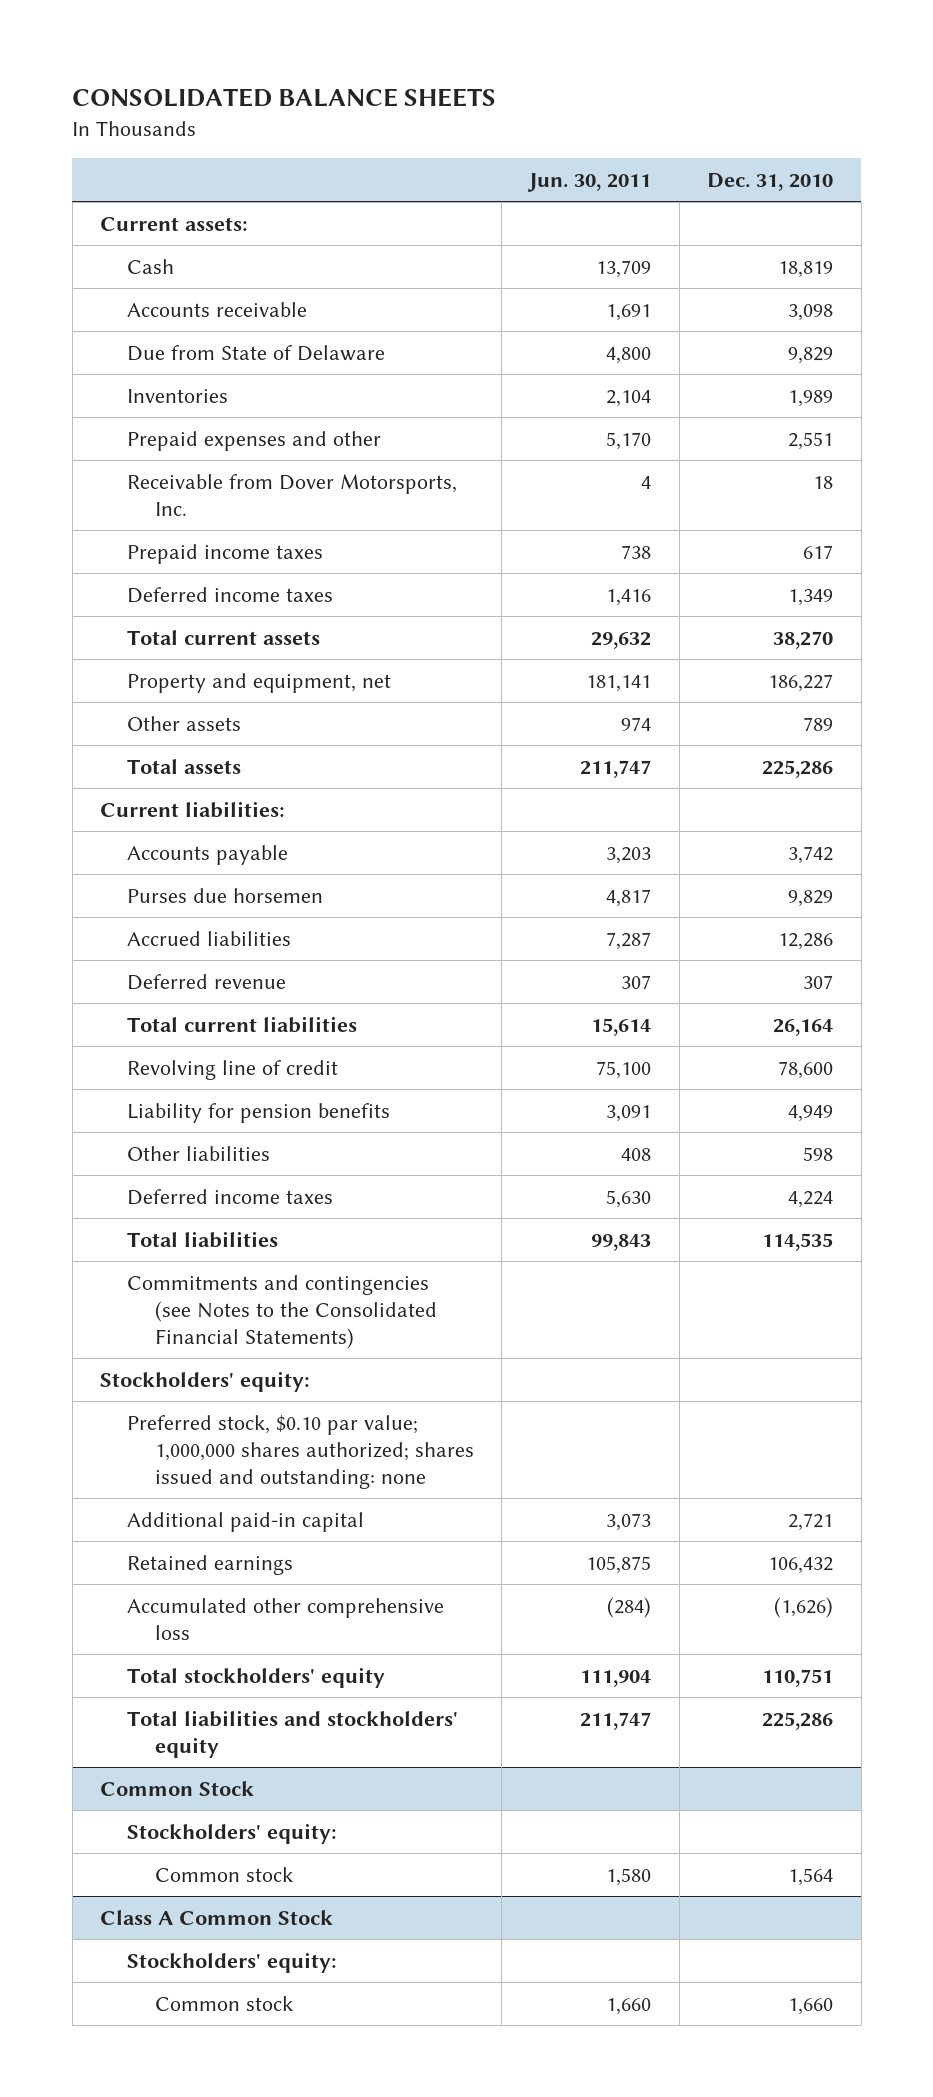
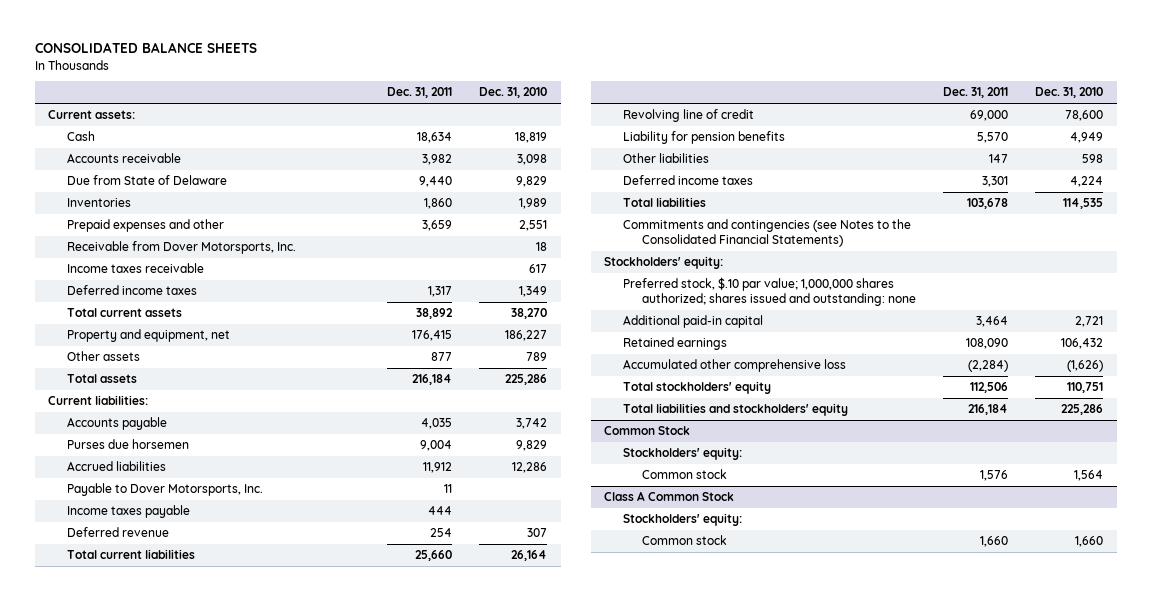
- | Jun. 30, 2011 | Dec. 31, 2010
+ | Dec. 31, 2011 | Dec. 31, 2010
- Prepaid income taxes | 738 | 617
+ Income taxes receivable | | 617
+ Payable to Dover Motorsports, Inc. | 11 |
+ Income taxes payable | 444 |
- Preferred stock, $0.10 par value; 1,000,000 shares authorized; shares issued and outstanding: none
+ Preferred stock, $.10 par value; 1,000,000 shares authorized; shares issued and outstanding: none

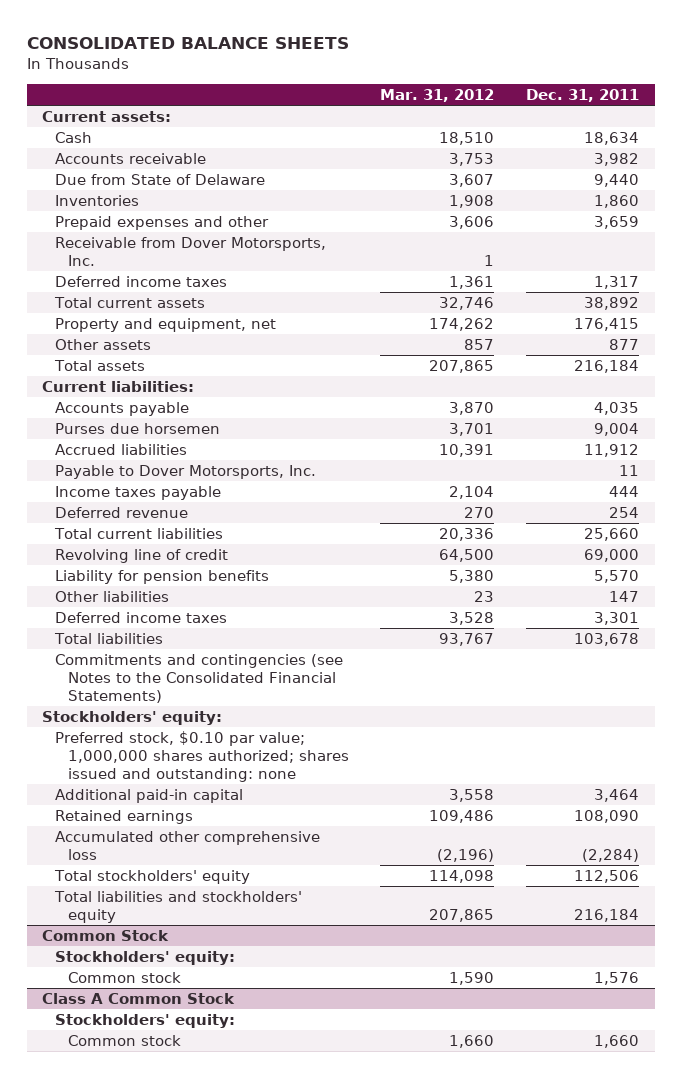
- | Dec. 31, 2011 | Dec. 31, 2010
+ | Mar. 31, 2012 | Dec. 31, 2011
- Income taxes receivable | | 617
- Preferred stock, $.10 par value; 1,000,000 shares authorized; shares issued and outstanding: none
+ Preferred stock, $0.10 par value; 1,000,000 shares authorized; shares issued and outstanding: none

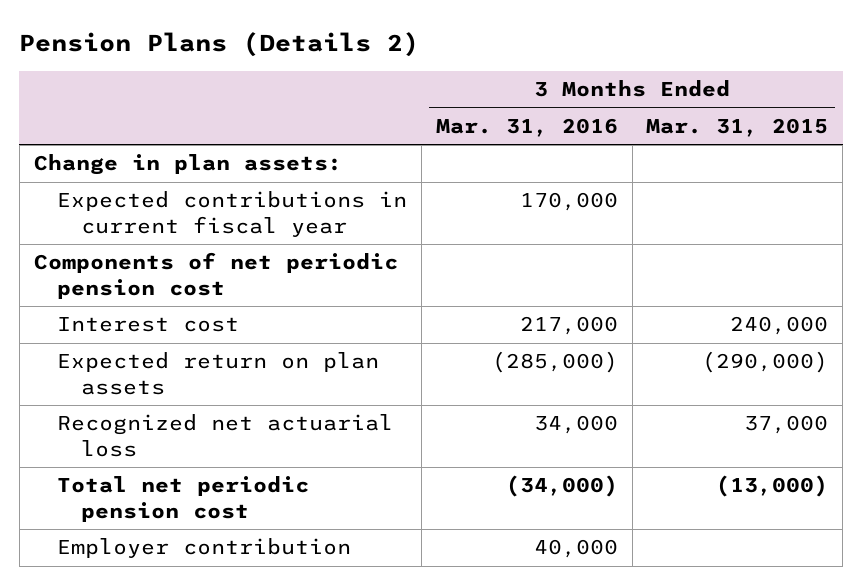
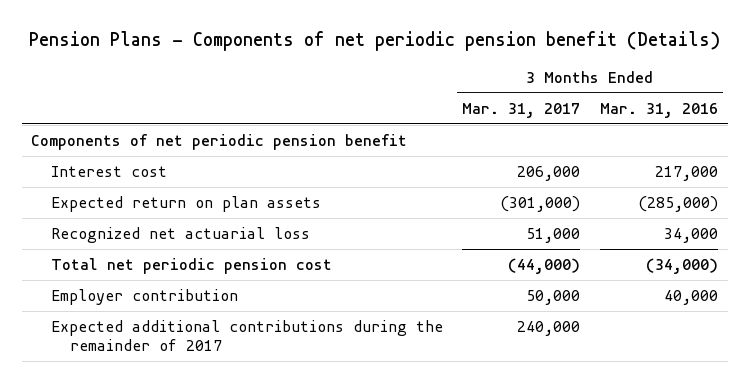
- Pension Plans (Details 2)
+ Pension Plans - Components of net periodic pension benefit (Details)
- | 3 Months Ended Mar. 31, 2016 | 3 Months Ended Mar. 31, 2015
+ | 3 Months Ended Mar. 31, 2017 | 3 Months Ended Mar. 31, 2016
- Change in plan assets:
- Expected contributions in current fiscal year | 170,000 |
- Components of net periodic pension cost
+ Components of net periodic pension benefit
+ Expected additional contributions during the remainder of 2017 | 240,000 |

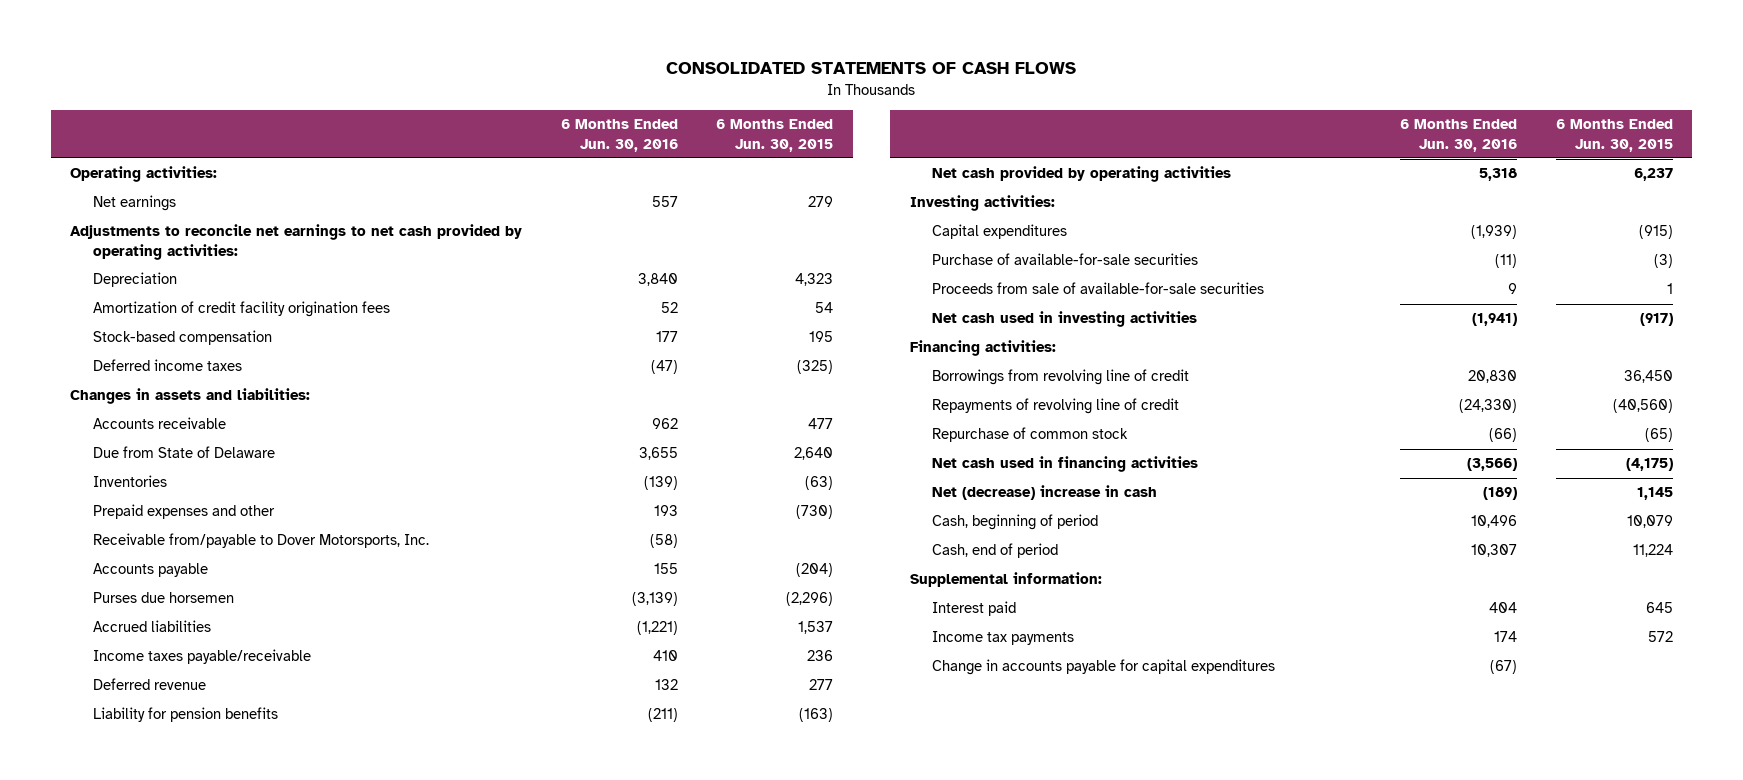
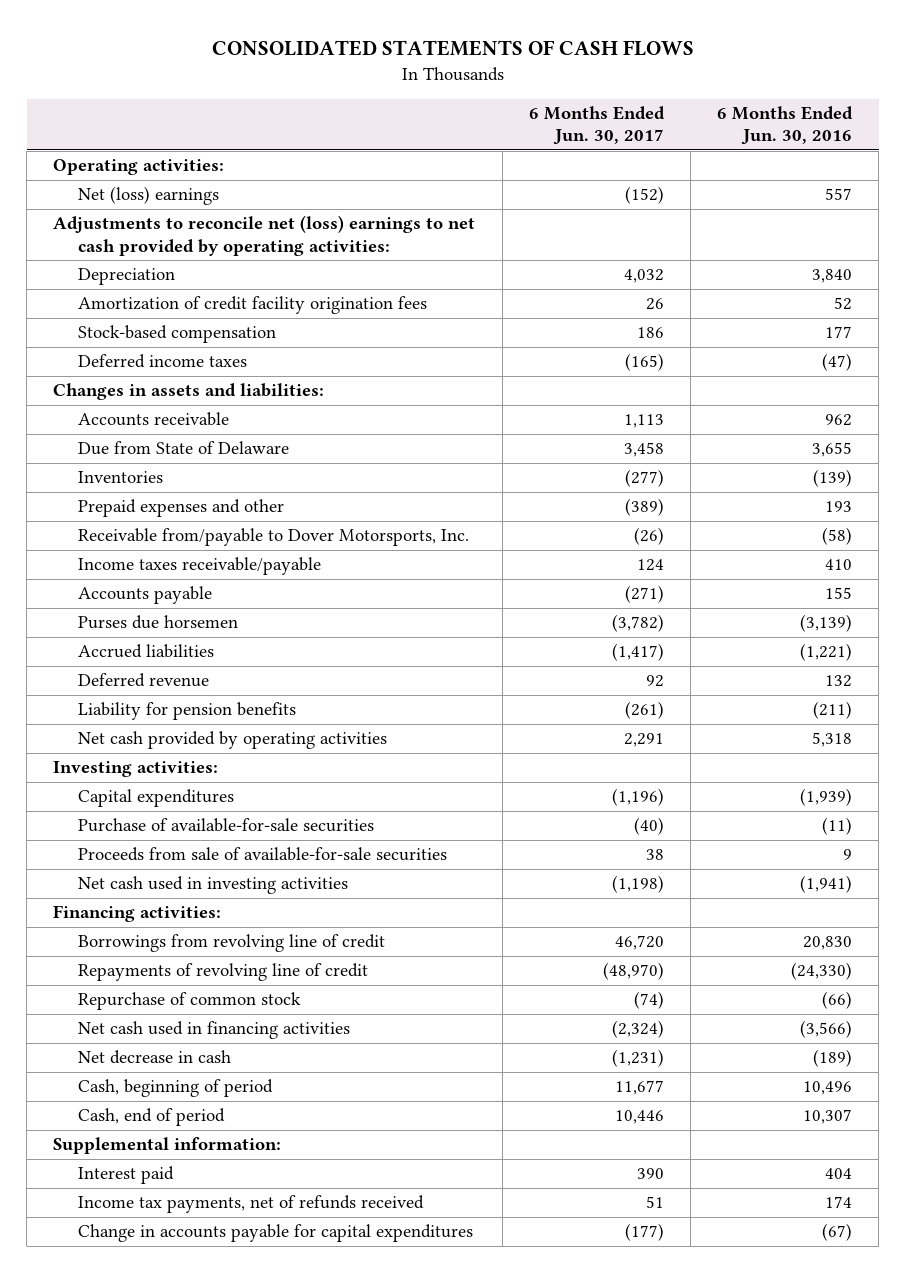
- | 6 Months Ended Jun. 30, 2016 | 6 Months Ended Jun. 30, 2015
+ | 6 Months Ended Jun. 30, 2017 | 6 Months Ended Jun. 30, 2016
- Net earnings | 557 | 279
- Adjustments to reconcile net earnings to net cash provided by operating activities:
+ Net (loss) earnings | (152) | 557
+ Adjustments to reconcile net (loss) earnings to net cash provided by operating activities:
+ Income taxes receivable/payable | 124 | 410
- Income taxes payable/receivable | 410 | 236
- Net (decrease) increase in cash | (189) | 1,145
+ Net decrease in cash | (1,231) | (189)
- Income tax payments | 174 | 572
+ Income tax payments, net of refunds received | 51 | 174

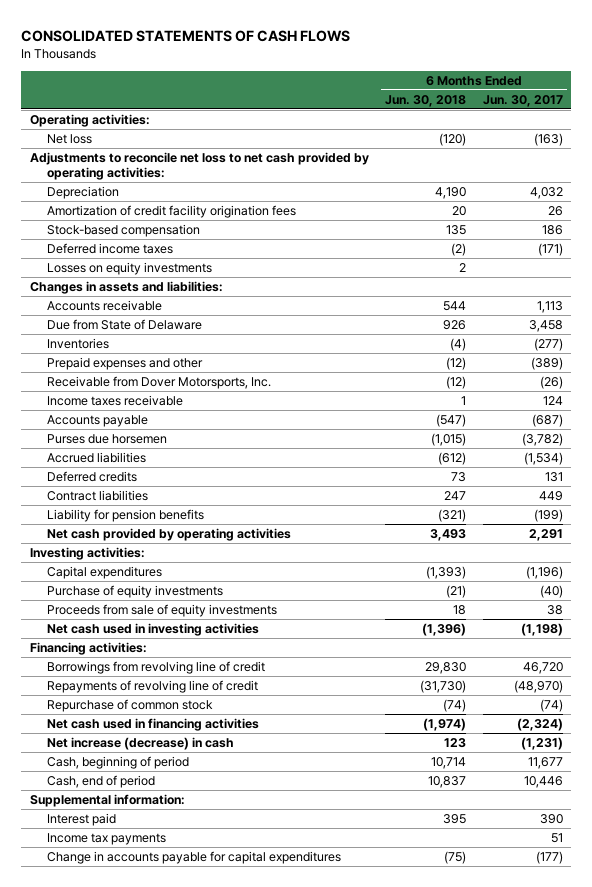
- | 6 Months Ended Jun. 30, 2017 | 6 Months Ended Jun. 30, 2016
+ | 6 Months Ended Jun. 30, 2018 | 6 Months Ended Jun. 30, 2017
- Net (loss) earnings | (152) | 557
- Adjustments to reconcile net (loss) earnings to net cash provided by operating activities:
+ Net loss | (120) | (163)
+ Adjustments to reconcile net loss to net cash provided by operating activities:
- Deferred income taxes | (165) | (47)
+ Deferred income taxes | (2) | (171)
+ Losses on equity investments | 2 |
- Receivable from/payable to Dover Motorsports, Inc. | (26) | (58)
- Income taxes receivable/payable | 124 | 410
- Accounts payable | (271) | 155
+ Receivable from Dover Motorsports, Inc. | (12) | (26)
+ Income taxes receivable | 1 | 124
+ Accounts payable | (547) | (687)
- Accrued liabilities | (1,417) | (1,221)
- Deferred revenue | 92 | 132
- Liability for pension benefits | (261) | (211)
+ Accrued liabilities | (612) | (1,534)
+ Deferred credits | 73 | 131
+ Contract liabilities | 247 | 449
+ Liability for pension benefits | (321) | (199)
- Purchase of available-for-sale securities | (40) | (11)
- Proceeds from sale of available-for-sale securities | 38 | 9
+ Purchase of equity investments | (21) | (40)
+ Proceeds from sale of equity investments | 18 | 38
- Net decrease in cash | (1,231) | (189)
+ Net increase (decrease) in cash | 123 | (1,231)
- Income tax payments, net of refunds received | 51 | 174
+ Income tax payments | | 51

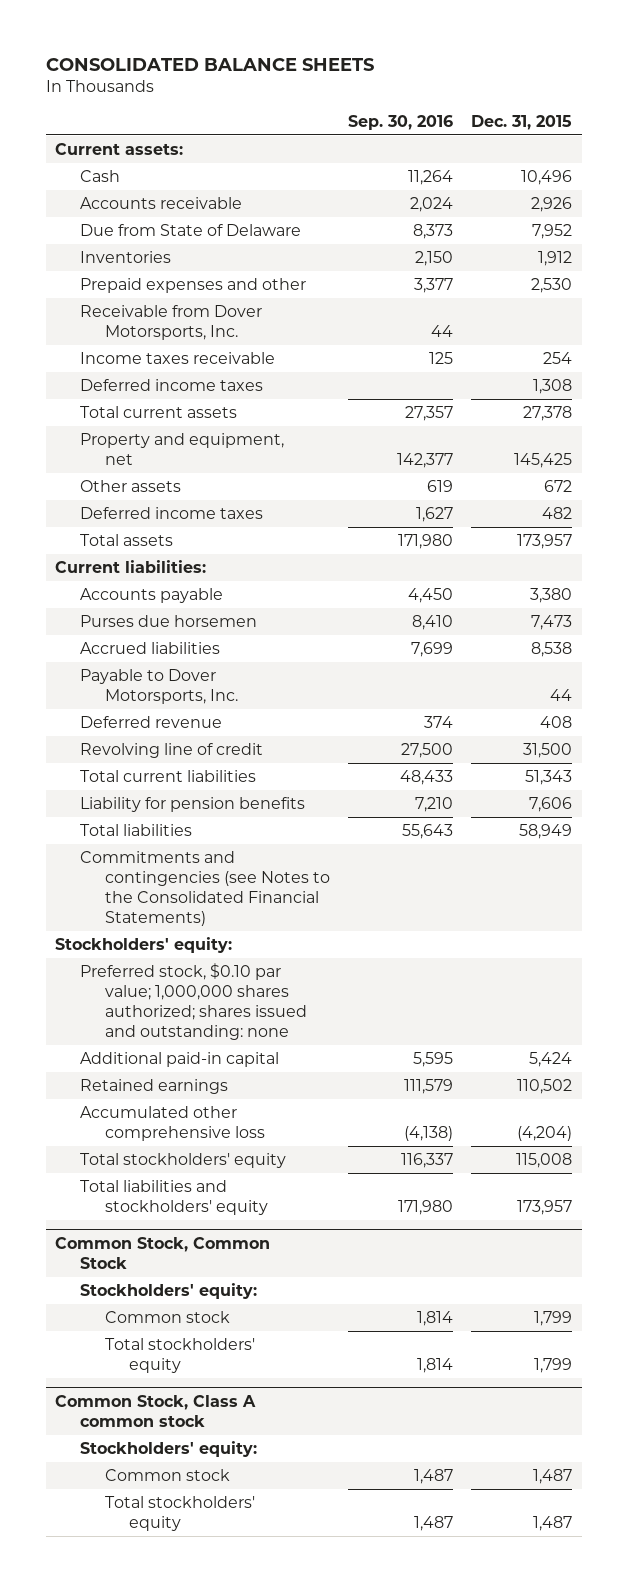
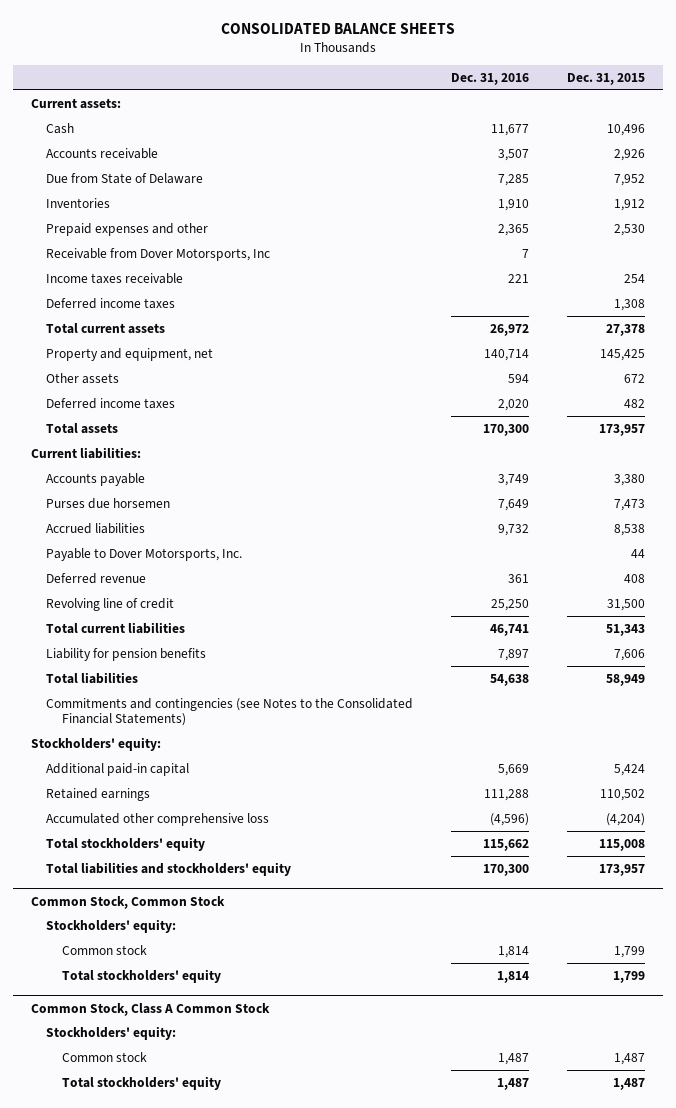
- | Sep. 30, 2016 | Dec. 31, 2015
+ | Dec. 31, 2016 | Dec. 31, 2015
- Receivable from Dover Motorsports, Inc. | 44 |
+ Receivable from Dover Motorsports, Inc | 7 |
- Preferred stock, $0.10 par value; 1,000,000 shares authorized; shares issued and outstanding: none
- Common Stock, Class A common stock
+ Common Stock, Class A Common Stock

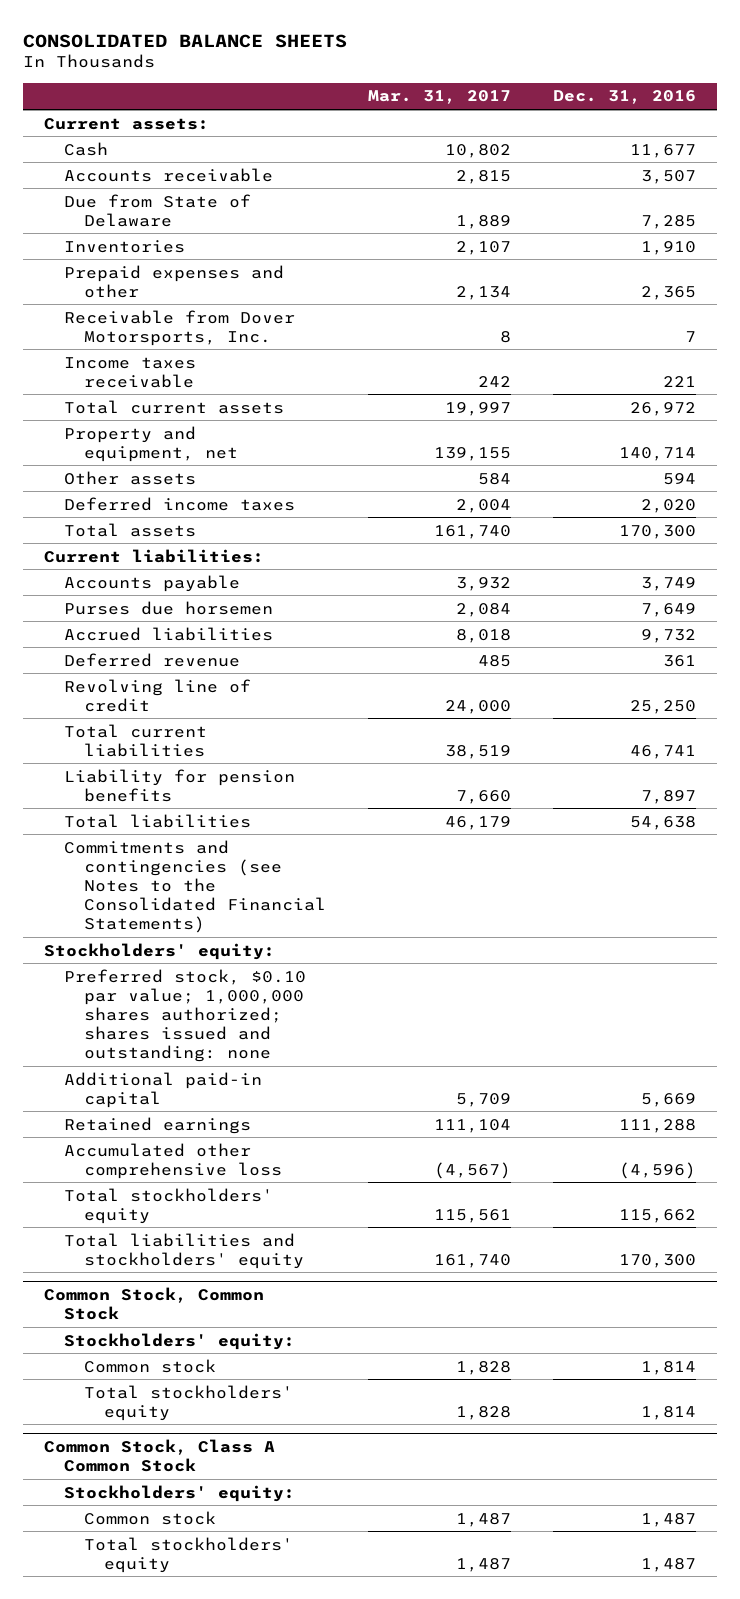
- | Dec. 31, 2016 | Dec. 31, 2015
+ | Mar. 31, 2017 | Dec. 31, 2016
- Receivable from Dover Motorsports, Inc | 7 |
+ Receivable from Dover Motorsports, Inc. | 8 | 7
- Deferred income taxes | | 1,308
- Payable to Dover Motorsports, Inc. | | 44
+ Preferred stock, $0.10 par value; 1,000,000 shares authorized; shares issued and outstanding: none

